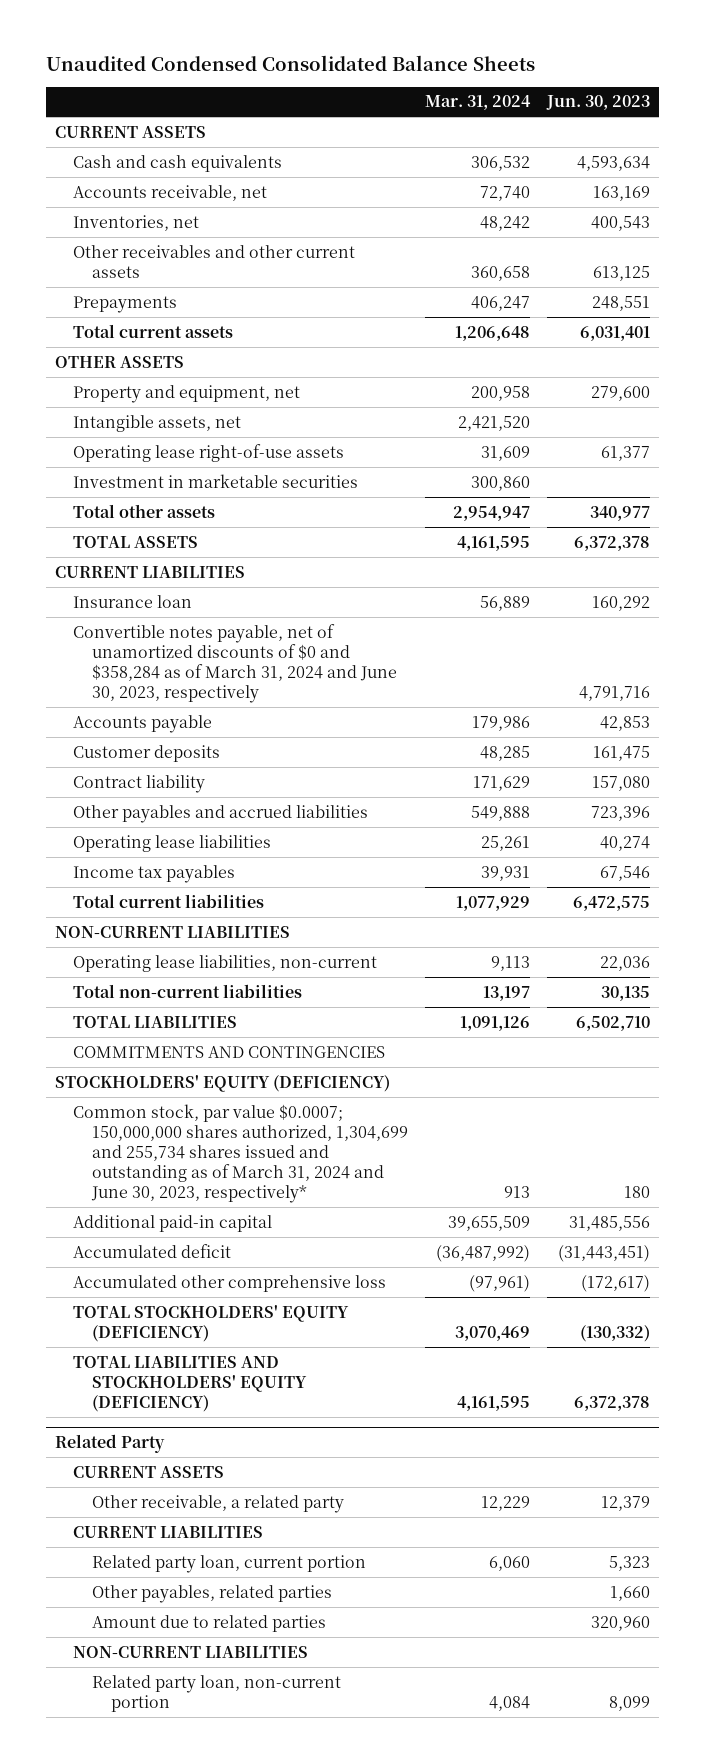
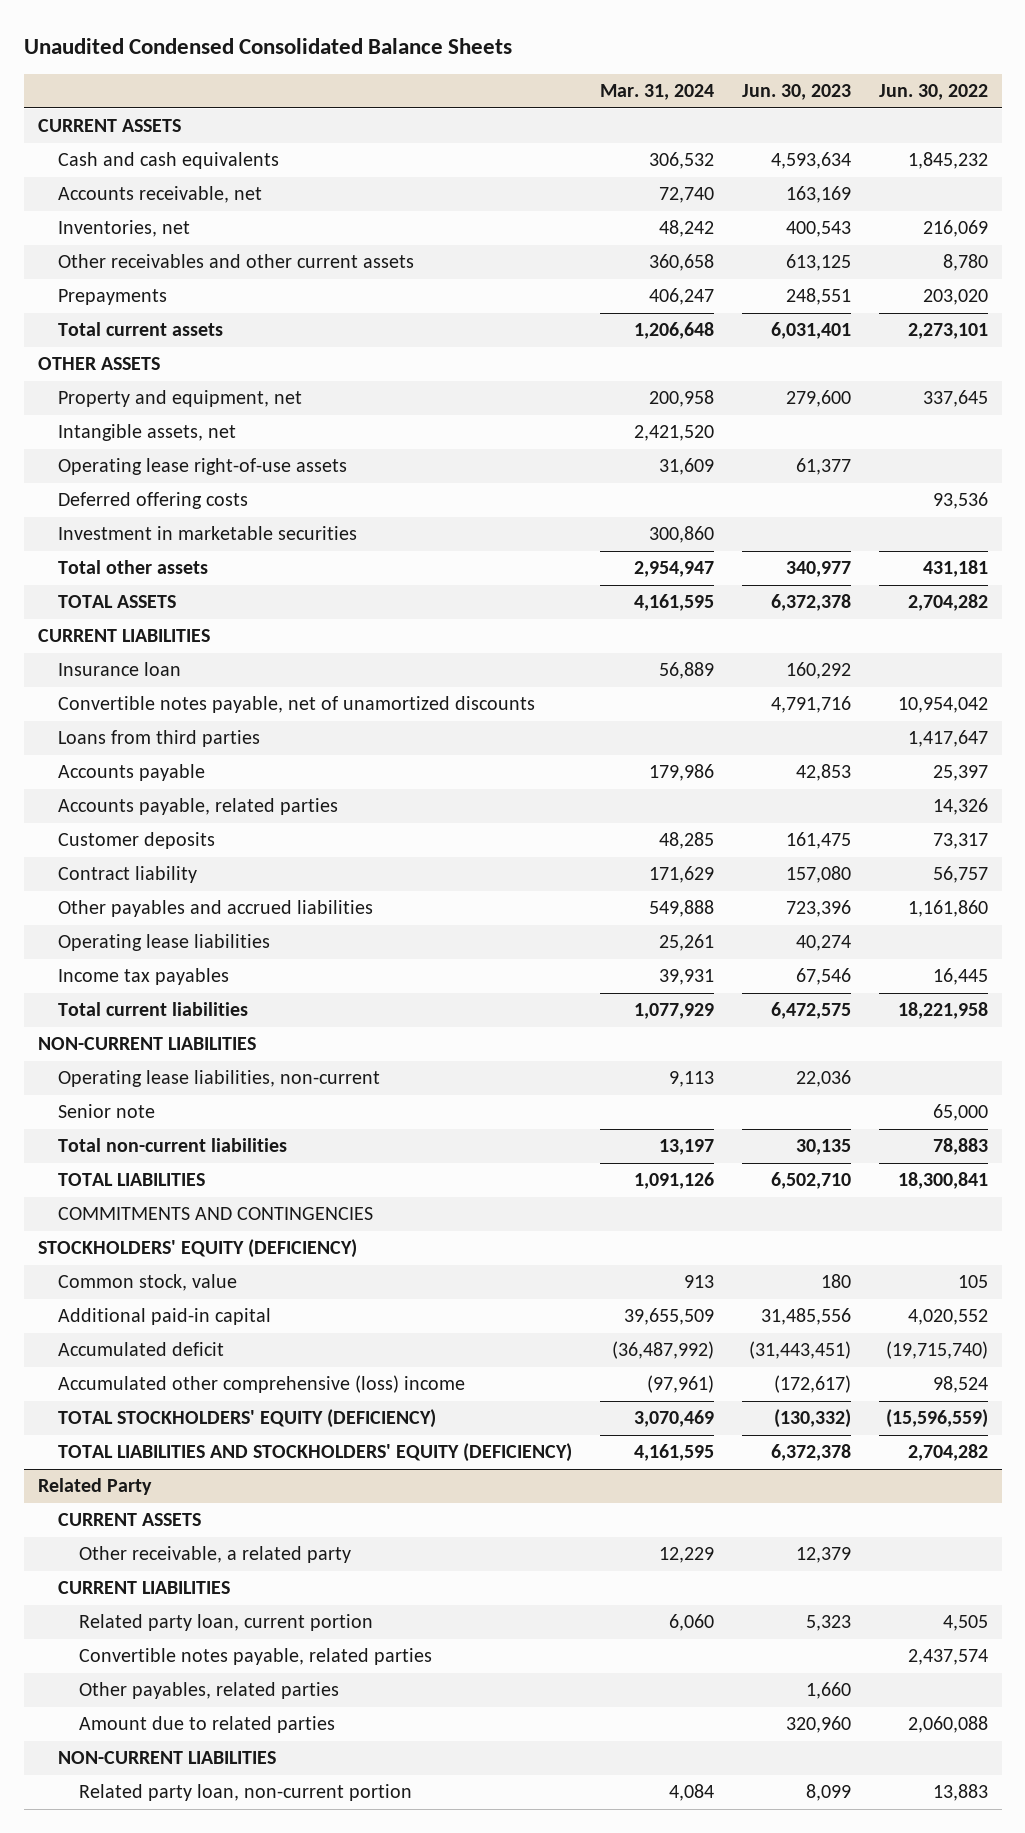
- | Mar. 31, 2024 | Jun. 30, 2023
+ | Mar. 31, 2024 | Jun. 30, 2023 | Jun. 30, 2022
+ Deferred offering costs | | | 93,536
- Convertible notes payable, net of unamortized discounts of $0 and $358,284 as of March 31, 2024 and June 30, 2023, respectively | | 4,791,716
+ Convertible notes payable, net of unamortized discounts | | 4,791,716 | 10,954,042
+ Loans from third parties | | | 1,417,647
+ Accounts payable, related parties | | | 14,326
+ Senior note | | | 65,000
- Common stock, par value $0.0007; 150,000,000 shares authorized, 1,304,699 and 255,734 shares issued and outstanding as of March 31, 2024 and June 30, 2023, respectively* | 913 | 180
+ Common stock, value | 913 | 180 | 105
- Accumulated other comprehensive loss | (97,961) | (172,617)
+ Accumulated other comprehensive (loss) income | (97,961) | (172,617) | 98,524
@ Related Party
+ Convertible notes payable, related parties | | | 2,437,574

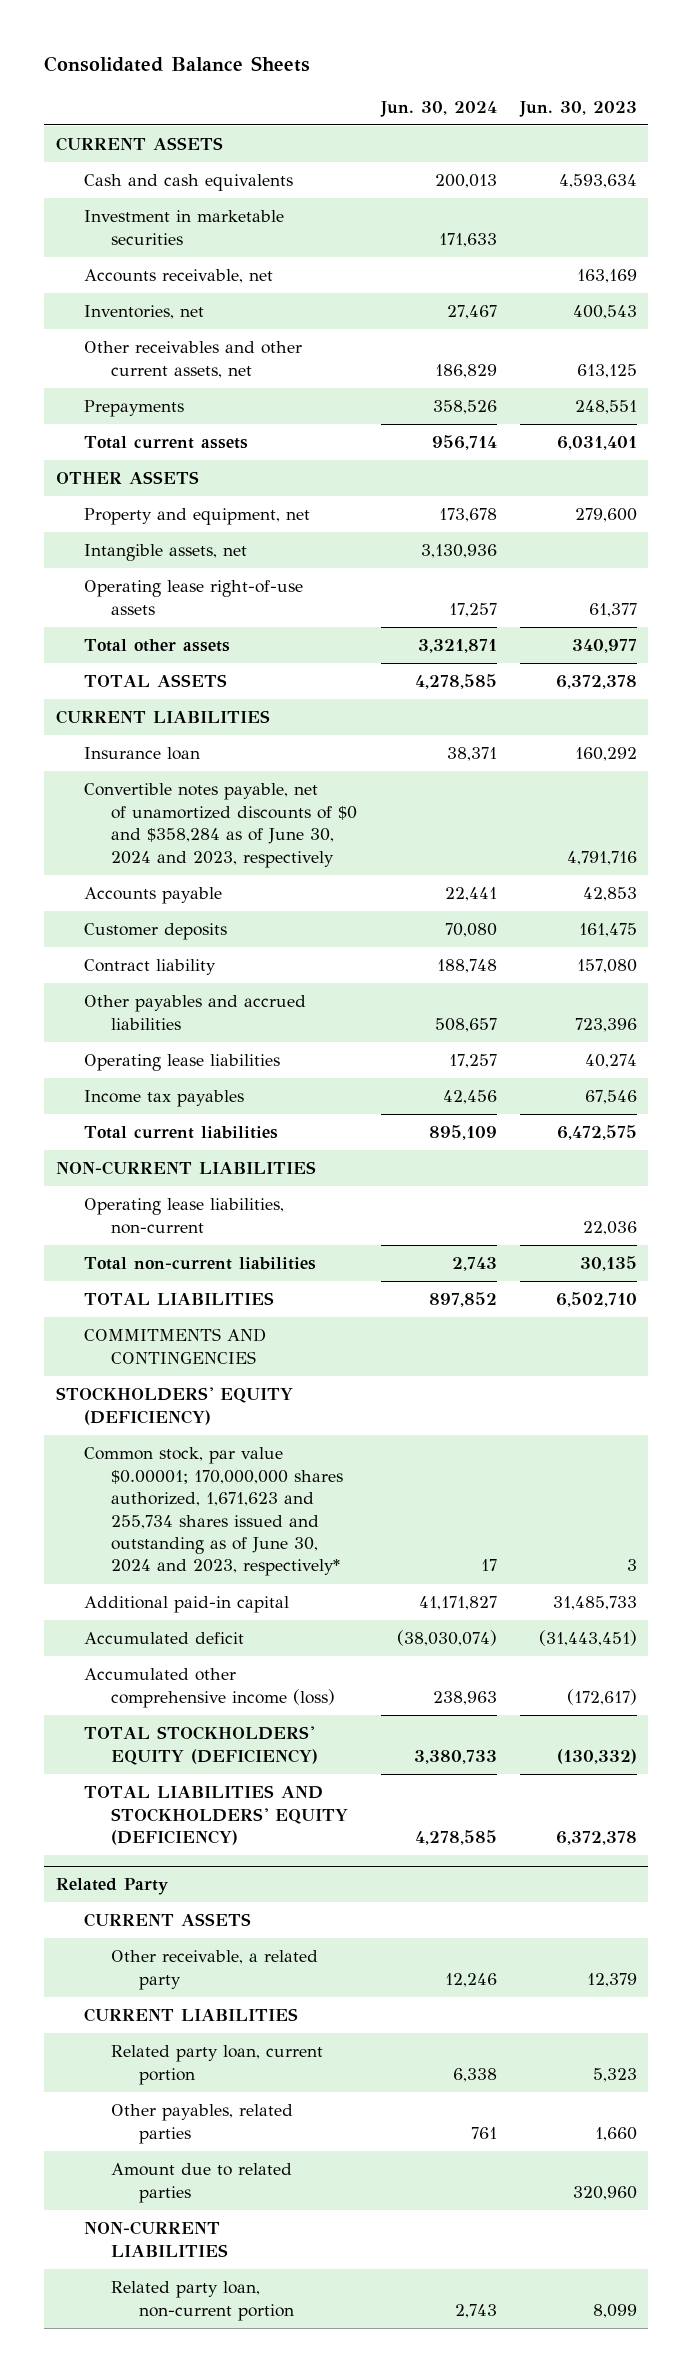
- Unaudited Condensed Consolidated Balance Sheets
+ Consolidated Balance Sheets
- | Mar. 31, 2024 | Jun. 30, 2023 | Jun. 30, 2022
+ | Jun. 30, 2024 | Jun. 30, 2023
moved up: Investment in marketable securities | 171,633 |
- Other receivables and other current assets | 360,658 | 613,125 | 8,780
+ Other receivables and other current assets, net | 186,829 | 613,125
- Deferred offering costs | | | 93,536
- Convertible notes payable, net of unamortized discounts | | 4,791,716 | 10,954,042
- Loans from third parties | | | 1,417,647
+ Convertible notes payable, net of unamortized discounts of $0 and $358,284 as of June 30, 2024 and 2023, respectively | | 4,791,716
- Accounts payable, related parties | | | 14,326
- Senior note | | | 65,000
- Common stock, value | 913 | 180 | 105
- Additional paid-in capital | 39,655,509 | 31,485,556 | 4,020,552
+ Common stock, par value $0.00001; 170,000,000 shares authorized, 1,671,623 and 255,734 shares issued and outstanding as of June 30, 2024 and 2023, respectively* | 17 | 3
+ Additional paid-in capital | 41,171,827 | 31,485,733
- Accumulated other comprehensive (loss) income | (97,961) | (172,617) | 98,524
+ Accumulated other comprehensive income (loss) | 238,963 | (172,617)
@ Related Party
- Convertible notes payable, related parties | | | 2,437,574

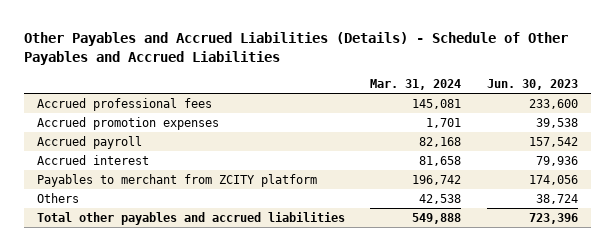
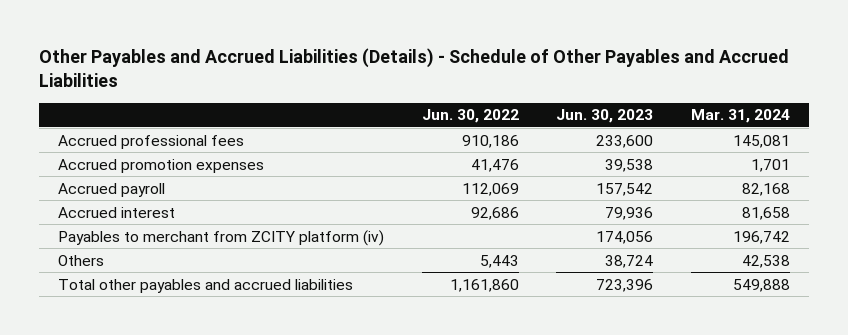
- | Mar. 31, 2024 | Jun. 30, 2023
+ | Jun. 30, 2022 | Jun. 30, 2023 | Mar. 31, 2024
- Payables to merchant from ZCITY platform | 196,742 | 174,056
+ Payables to merchant from ZCITY platform (iv) | | 174,056 | 196,742

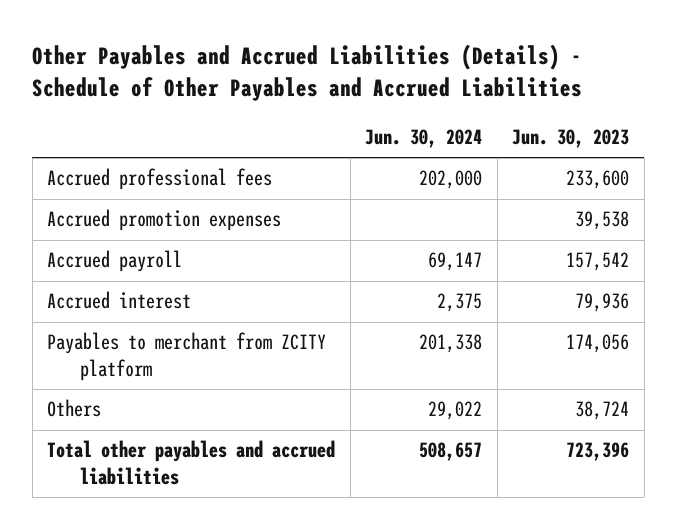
- | Jun. 30, 2022 | Jun. 30, 2023 | Mar. 31, 2024
+ | Jun. 30, 2024 | Jun. 30, 2023
- Payables to merchant from ZCITY platform (iv) | | 174,056 | 196,742
+ Payables to merchant from ZCITY platform | 201,338 | 174,056

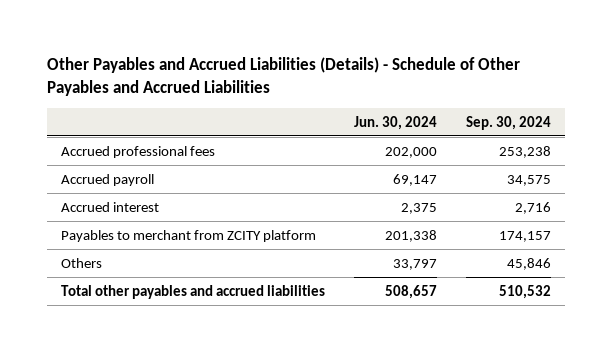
- | Jun. 30, 2024 | Jun. 30, 2023
+ | Jun. 30, 2024 | Sep. 30, 2024
- Accrued promotion expenses | | 39,538
- Others | 29,022 | 38,724
+ Others | 33,797 | 45,846

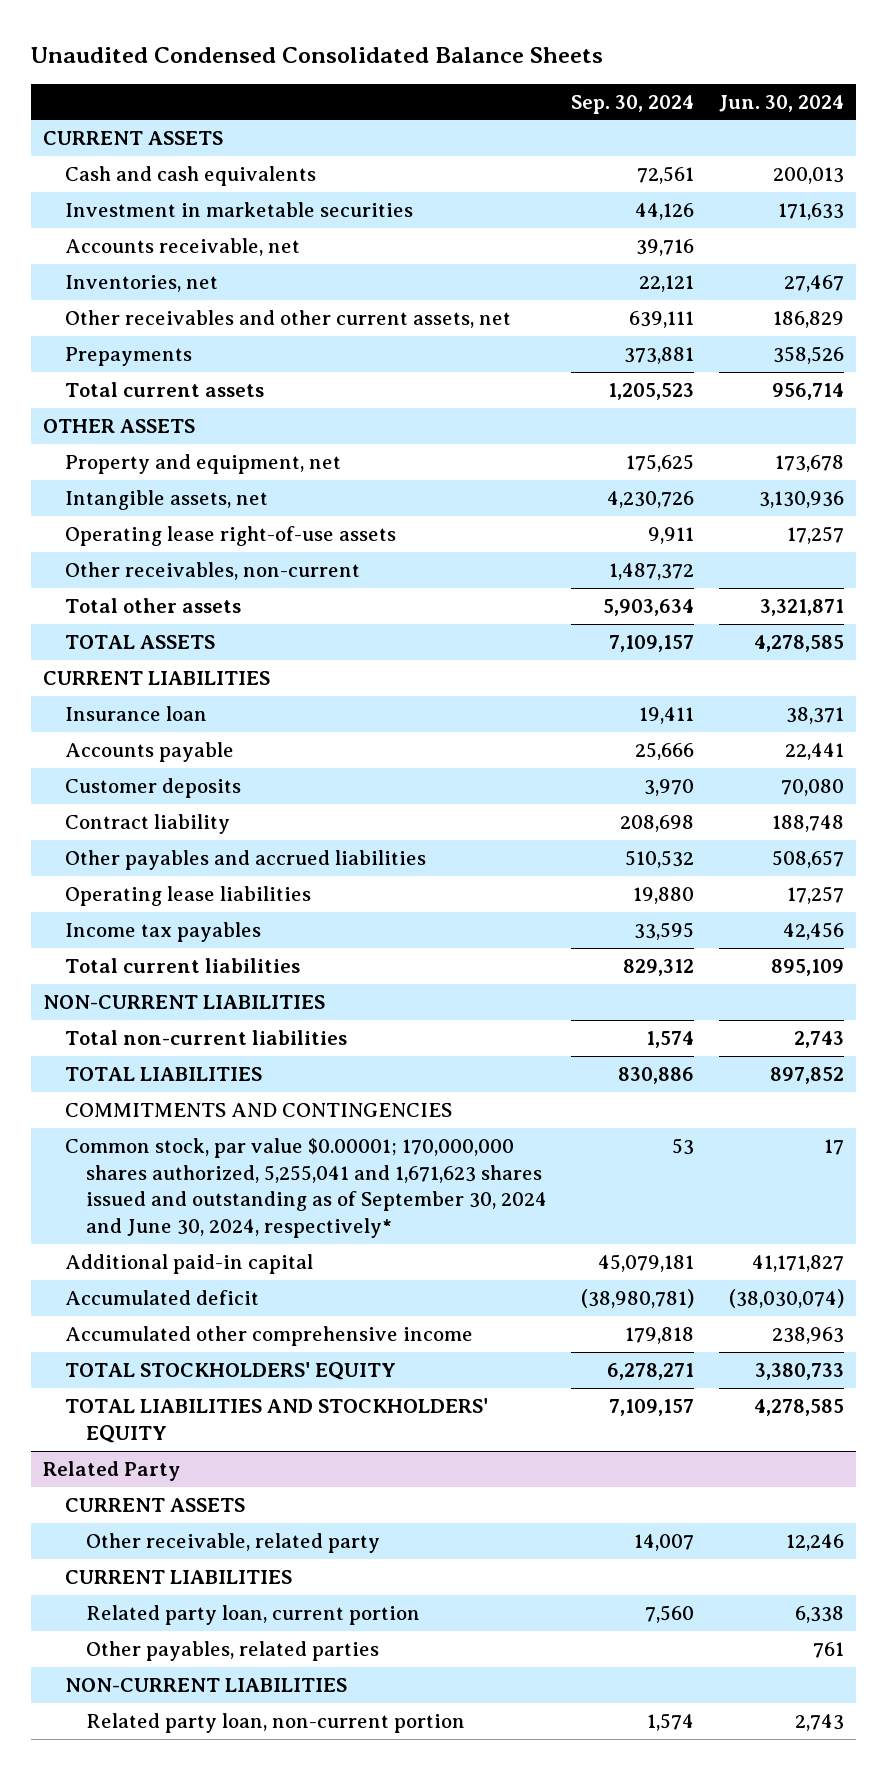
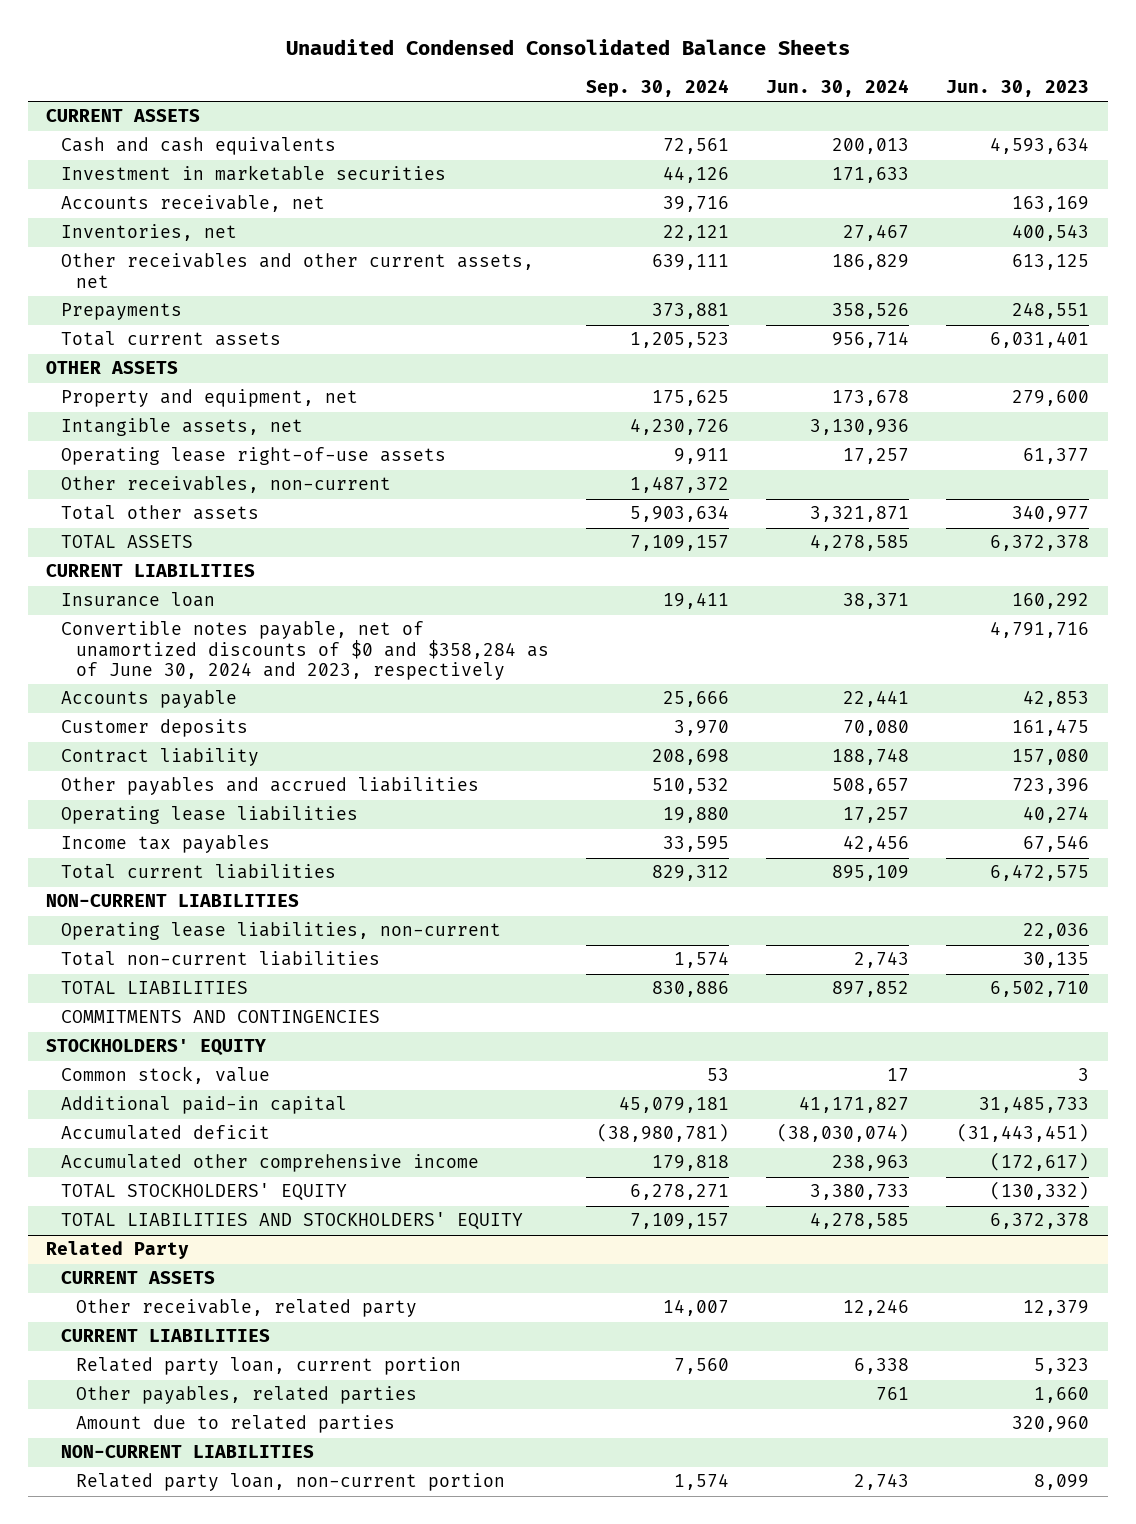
- | Sep. 30, 2024 | Jun. 30, 2024
+ | Sep. 30, 2024 | Jun. 30, 2024 | Jun. 30, 2023
+ Convertible notes payable, net of unamortized discounts of $0 and $358,284 as of June 30, 2024 and 2023, respectively | | | 4,791,716
+ Operating lease liabilities, non-current | | | 22,036
- Common stock, par value $0.00001; 170,000,000 shares authorized, 5,255,041 and 1,671,623 shares issued and outstanding as of September 30, 2024 and June 30, 2024, respectively* | 53 | 17
+ STOCKHOLDERS' EQUITY
+ Common stock, value | 53 | 17 | 3
@ Related Party
+ Amount due to related parties | | | 320,960

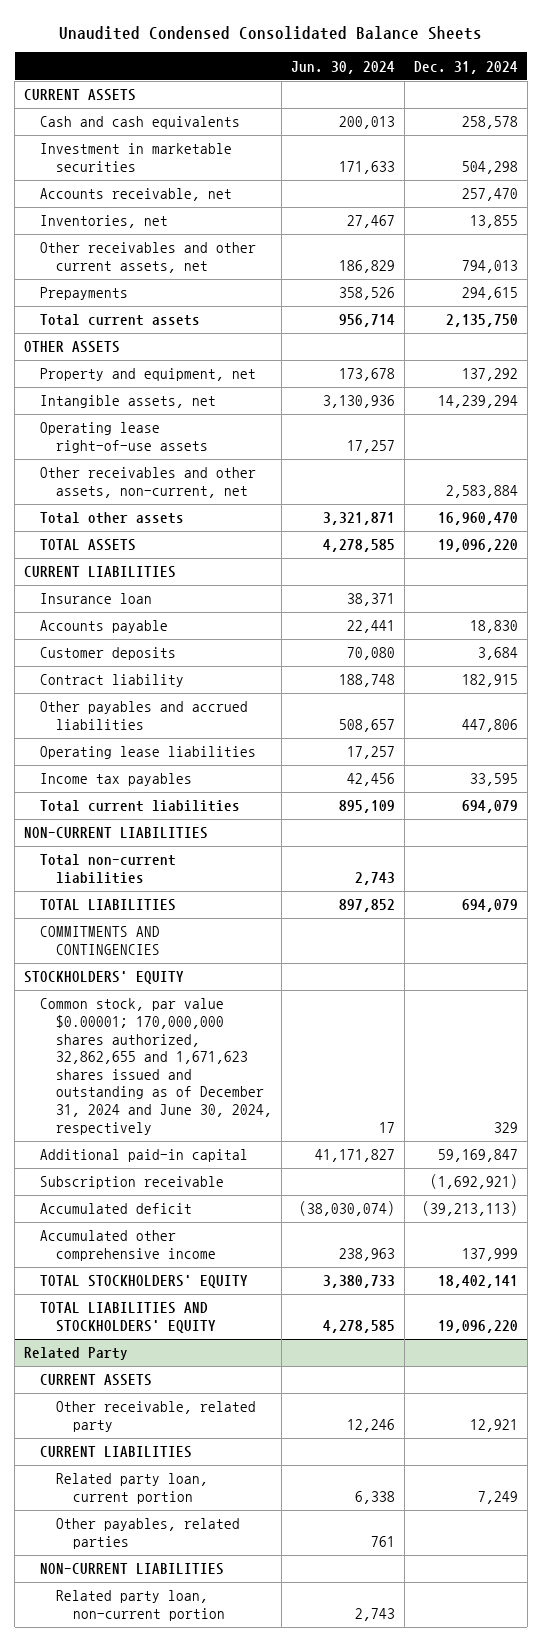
- | Sep. 30, 2024 | Jun. 30, 2024 | Jun. 30, 2023
+ | Jun. 30, 2024 | Dec. 31, 2024
- Other receivables, non-current | 1,487,372 | |
+ Other receivables and other assets, non-current, net | | 2,583,884
- Convertible notes payable, net of unamortized discounts of $0 and $358,284 as of June 30, 2024 and 2023, respectively | | | 4,791,716
- Operating lease liabilities, non-current | | | 22,036
- Common stock, value | 53 | 17 | 3
+ Common stock, par value $0.00001; 170,000,000 shares authorized, 32,862,655 and 1,671,623 shares issued and outstanding as of December 31, 2024 and June 30, 2024, respectively | 17 | 329
+ Subscription receivable | | (1,692,921)
@ Related Party
- Amount due to related parties | | | 320,960

